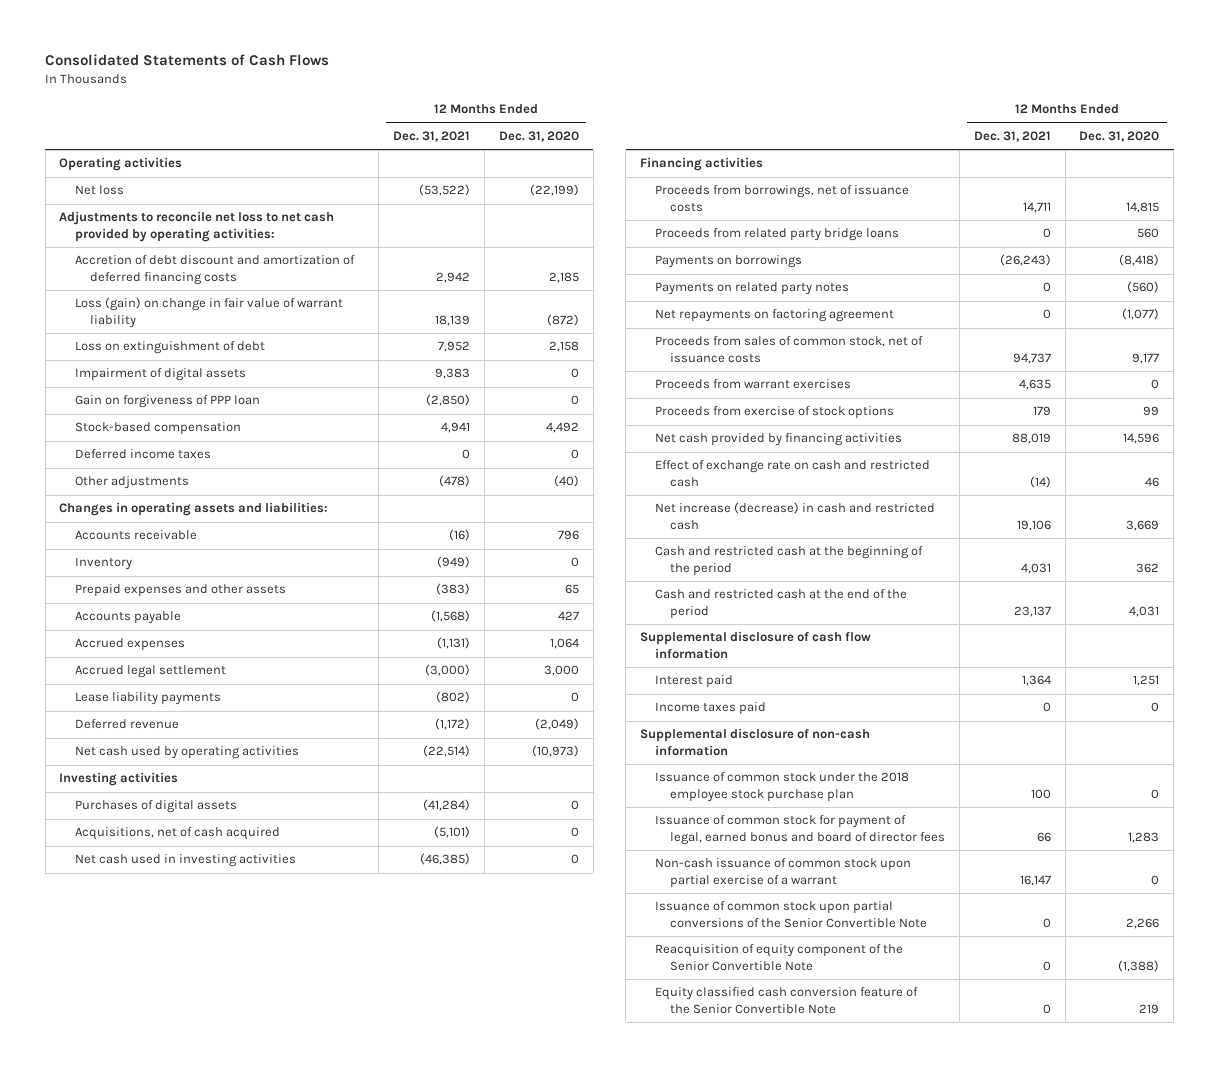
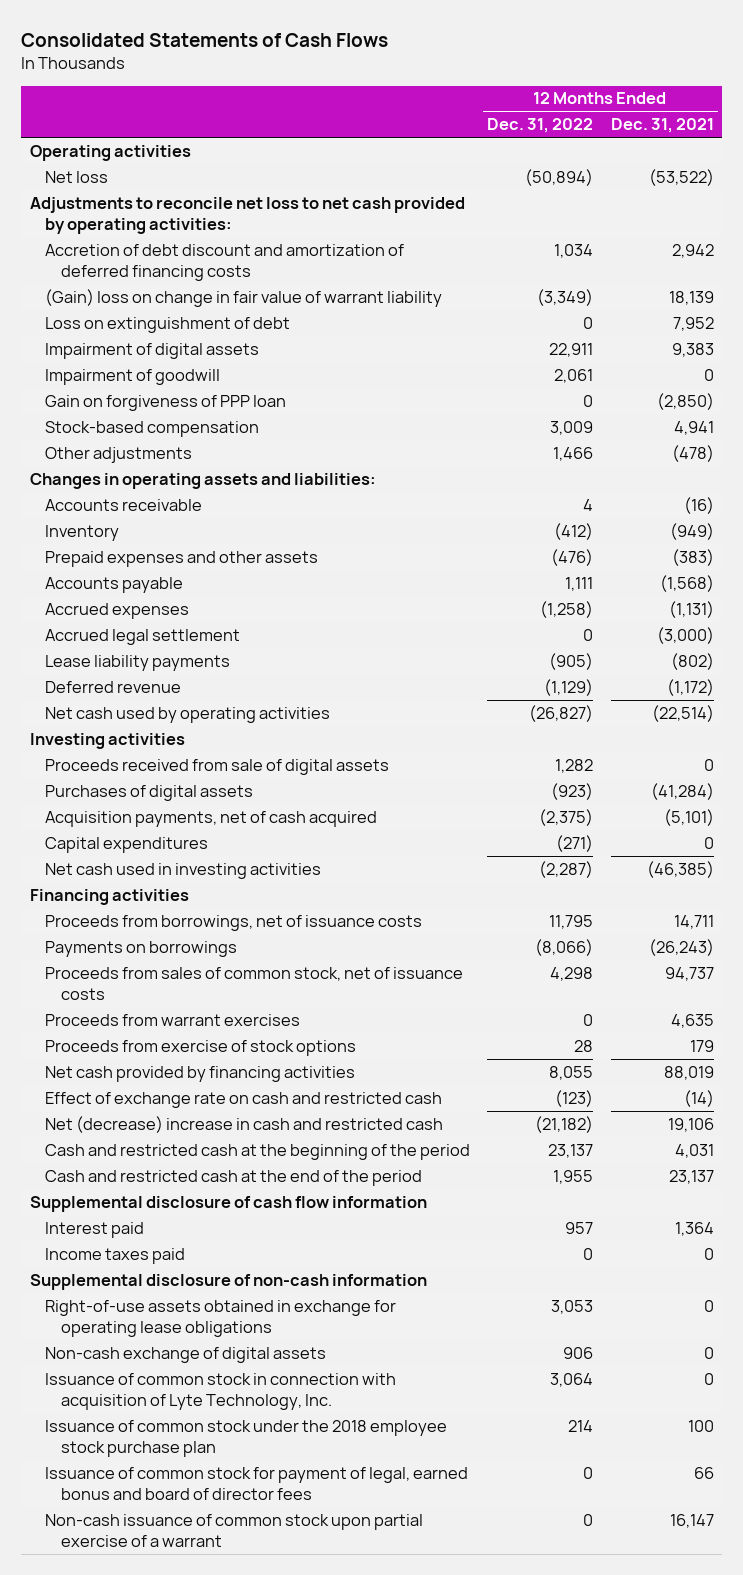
- | 12 Months Ended Dec. 31, 2021 | 12 Months Ended Dec. 31, 2020
+ | 12 Months Ended Dec. 31, 2022 | 12 Months Ended Dec. 31, 2021
- Loss (gain) on change in fair value of warrant liability | 18,139 | (872)
+ (Gain) loss on change in fair value of warrant liability | (3,349) | 18,139
+ Impairment of goodwill | 2,061 | 0
- Deferred income taxes | 0 | 0
+ Proceeds received from sale of digital assets | 1,282 | 0
- Acquisitions, net of cash acquired | (5,101) | 0
+ Acquisition payments, net of cash acquired | (2,375) | (5,101)
+ Capital expenditures | (271) | 0
- Proceeds from related party bridge loans | 0 | 560
- Payments on related party notes | 0 | (560)
- Net repayments on factoring agreement | 0 | (1,077)
- Net increase (decrease) in cash and restricted cash | 19,106 | 3,669
+ Net (decrease) increase in cash and restricted cash | (21,182) | 19,106
+ Right-of-use assets obtained in exchange for operating lease obligations | 3,053 | 0
+ Non-cash exchange of digital assets | 906 | 0
+ Issuance of common stock in connection with acquisition of Lyte Technology, Inc. | 3,064 | 0
- Issuance of common stock upon partial conversions of the Senior Convertible Note | 0 | 2,266
- Reacquisition of equity component of the Senior Convertible Note | 0 | (1,388)
- Equity classified cash conversion feature of the Senior Convertible Note | 0 | 219

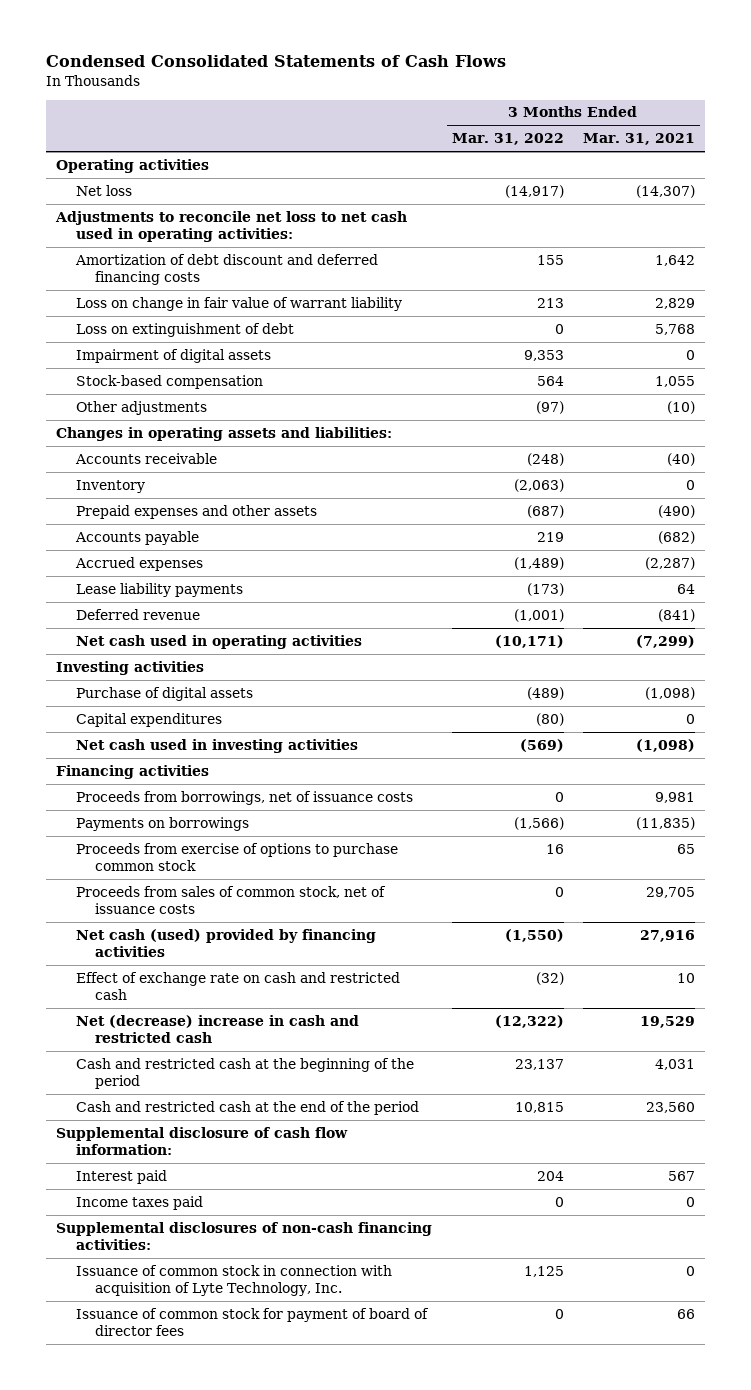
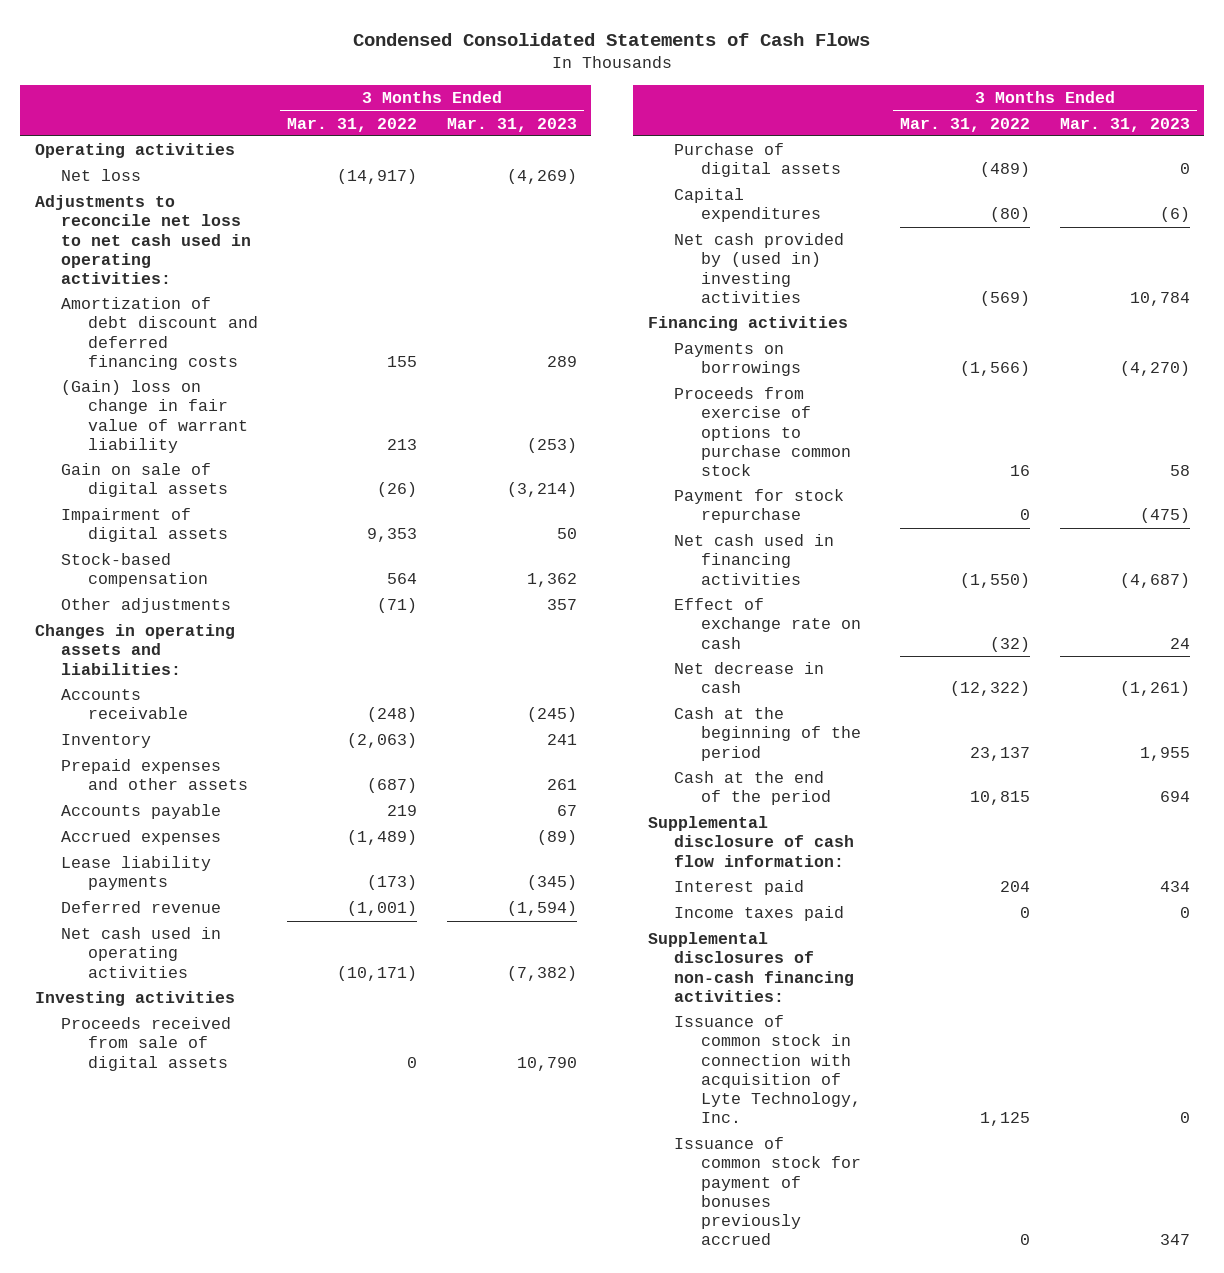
- | 3 Months Ended Mar. 31, 2022 | 3 Months Ended Mar. 31, 2021
+ | 3 Months Ended Mar. 31, 2022 | 3 Months Ended Mar. 31, 2023
- Loss on change in fair value of warrant liability | 213 | 2,829
- Loss on extinguishment of debt | 0 | 5,768
+ (Gain) loss on change in fair value of warrant liability | 213 | (253)
+ Gain on sale of digital assets | (26) | (3,214)
- Other adjustments | (97) | (10)
+ Other adjustments | (71) | 357
+ Proceeds received from sale of digital assets | 0 | 10,790
- Net cash used in investing activities | (569) | (1,098)
+ Net cash provided by (used in) investing activities | (569) | 10,784
- Proceeds from borrowings, net of issuance costs | 0 | 9,981
- Proceeds from sales of common stock, net of issuance costs | 0 | 29,705
- Net cash (used) provided by financing activities | (1,550) | 27,916
- Effect of exchange rate on cash and restricted cash | (32) | 10
- Net (decrease) increase in cash and restricted cash | (12,322) | 19,529
- Cash and restricted cash at the beginning of the period | 23,137 | 4,031
- Cash and restricted cash at the end of the period | 10,815 | 23,560
+ Payment for stock repurchase | 0 | (475)
+ Net cash used in financing activities | (1,550) | (4,687)
+ Effect of exchange rate on cash | (32) | 24
+ Net decrease in cash | (12,322) | (1,261)
+ Cash at the beginning of the period | 23,137 | 1,955
+ Cash at the end of the period | 10,815 | 694
- Issuance of common stock for payment of board of director fees | 0 | 66
+ Issuance of common stock for payment of bonuses previously accrued | 0 | 347

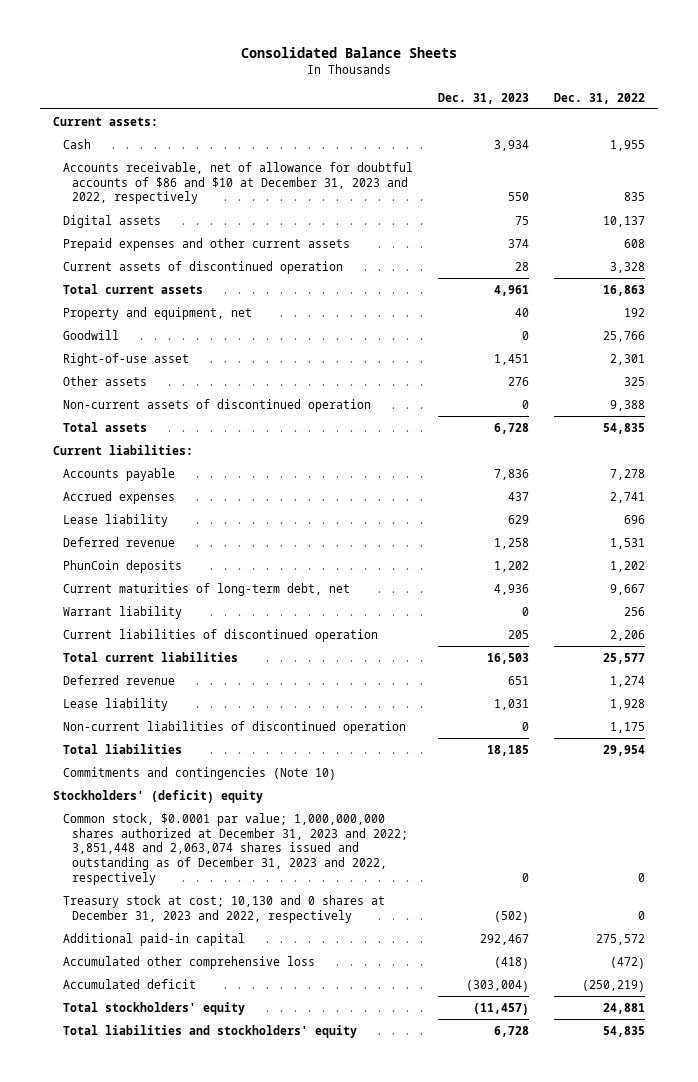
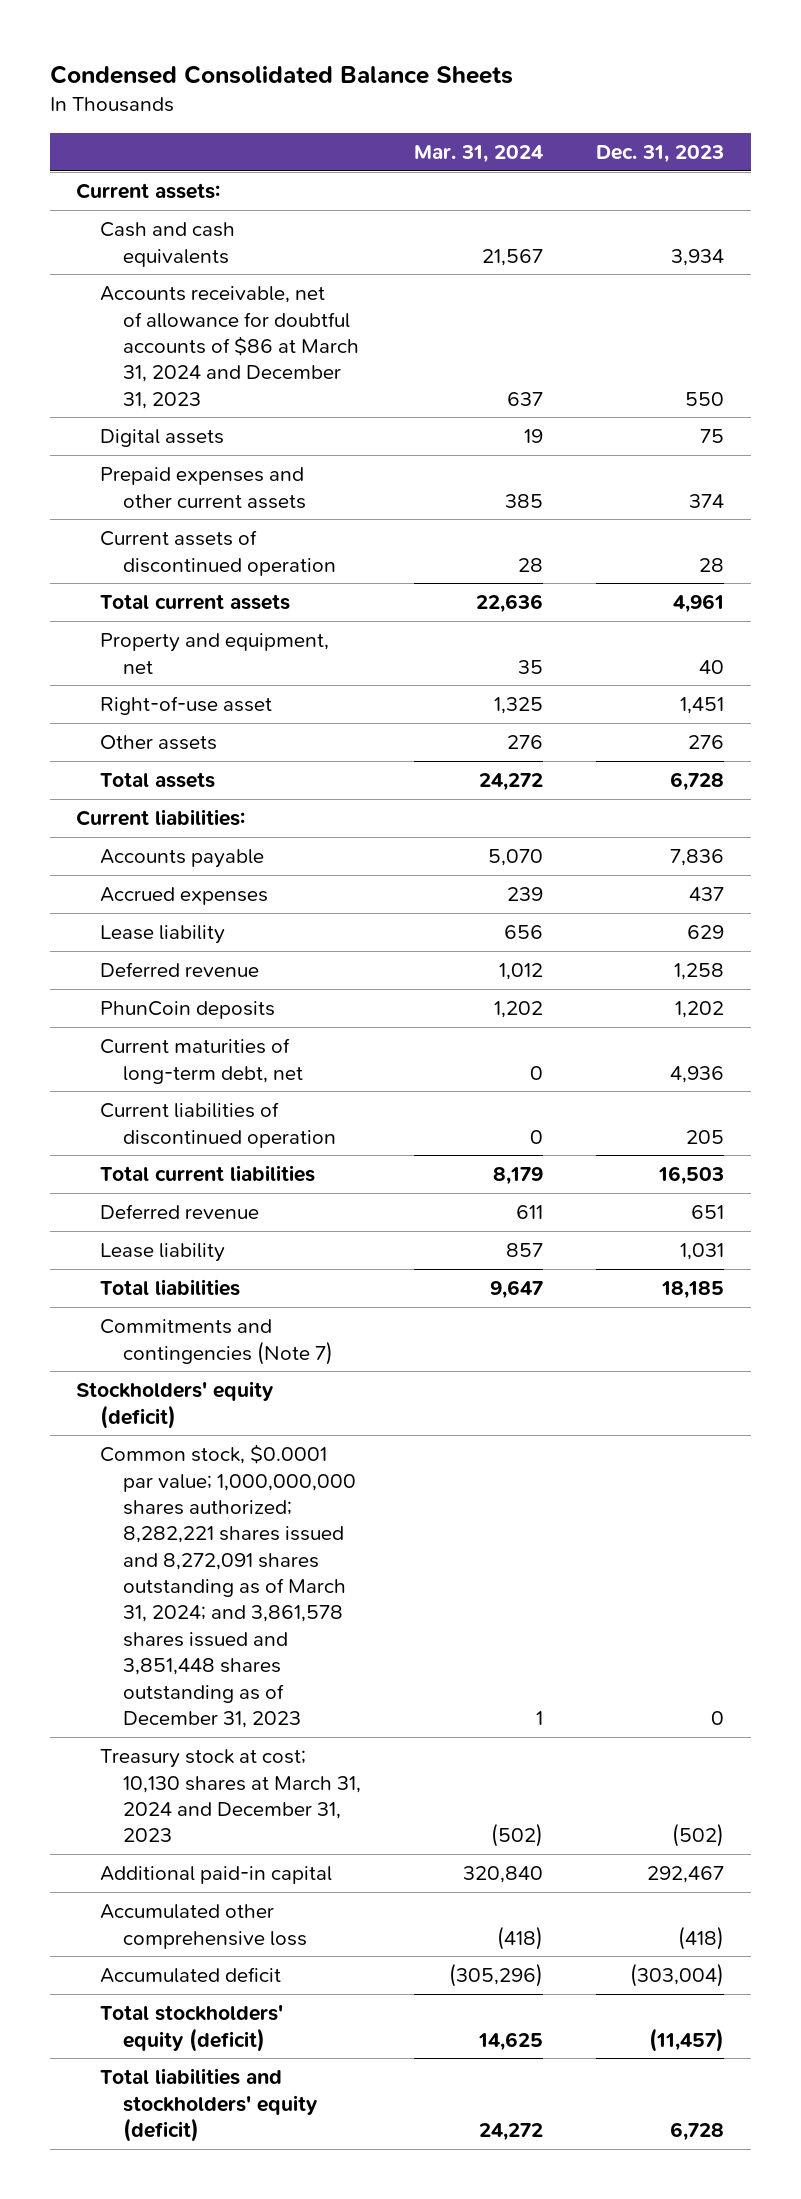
- Consolidated Balance Sheets
+ Condensed Consolidated Balance Sheets
- | Dec. 31, 2023 | Dec. 31, 2022
+ | Mar. 31, 2024 | Dec. 31, 2023
- Cash | 3,934 | 1,955
- Accounts receivable, net of allowance for doubtful accounts of $86 and $10 at December 31, 2023 and 2022, respectively | 550 | 835
+ Cash and cash equivalents | 21,567 | 3,934
+ Accounts receivable, net of allowance for doubtful accounts of $86 at March 31, 2024 and December 31, 2023 | 637 | 550
- Goodwill | 0 | 25,766
- Non-current assets of discontinued operation | 0 | 9,388
- Warrant liability | 0 | 256
- Non-current liabilities of discontinued operation | 0 | 1,175
- Commitments and contingencies (Note 10)
- Stockholders' (deficit) equity
- Common stock, $0.0001 par value; 1,000,000,000 shares authorized at December 31, 2023 and 2022; 3,851,448 and 2,063,074 shares issued and outstanding as of December 31, 2023 and 2022, respectively | 0 | 0
- Treasury stock at cost; 10,130 and 0 shares at December 31, 2023 and 2022, respectively | (502) | 0
+ Commitments and contingencies (Note 7)
+ Stockholders' equity (deficit)
+ Common stock, $0.0001 par value; 1,000,000,000 shares authorized; 8,282,221 shares issued and 8,272,091 shares outstanding as of March 31, 2024; and 3,861,578 shares issued and 3,851,448 shares outstanding as of December 31, 2023 | 1 | 0
+ Treasury stock at cost; 10,130 shares at March 31, 2024 and December 31, 2023 | (502) | (502)
- Total stockholders' equity | (11,457) | 24,881
- Total liabilities and stockholders' equity | 6,728 | 54,835
+ Total stockholders' equity (deficit) | 14,625 | (11,457)
+ Total liabilities and stockholders' equity (deficit) | 24,272 | 6,728

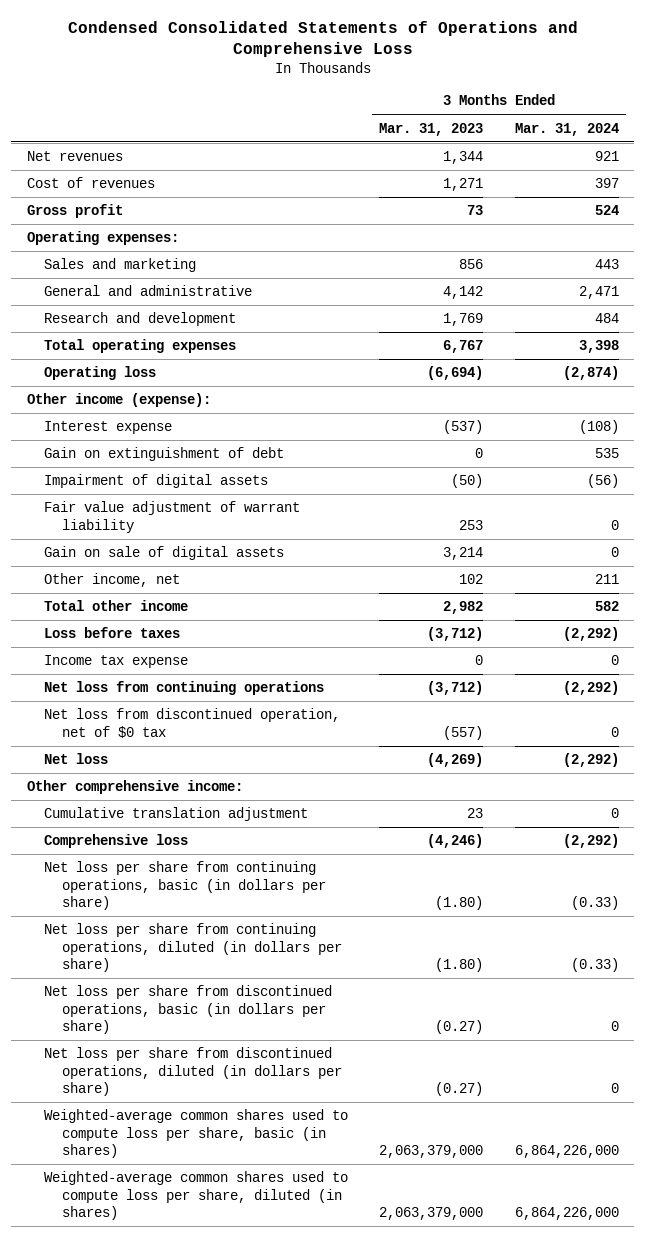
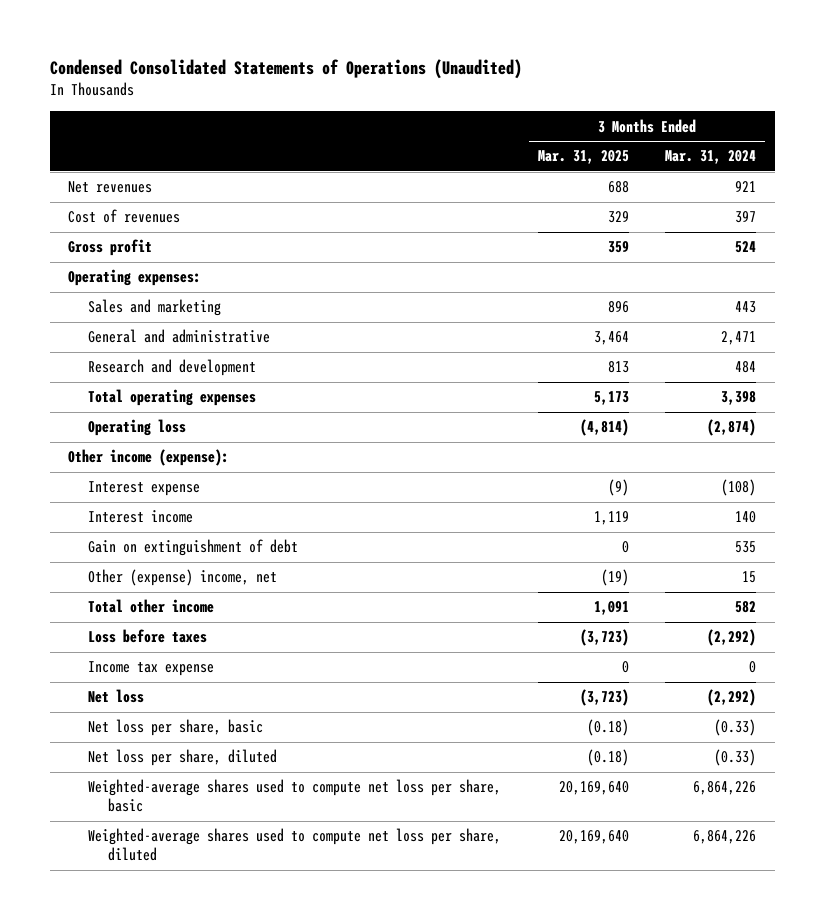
- Condensed Consolidated Statements of Operations and Comprehensive Loss
+ Condensed Consolidated Statements of Operations (Unaudited)
- | 3 Months Ended Mar. 31, 2023 | 3 Months Ended Mar. 31, 2024
+ | 3 Months Ended Mar. 31, 2025 | 3 Months Ended Mar. 31, 2024
+ Interest income | 1,119 | 140
- Impairment of digital assets | (50) | (56)
- Fair value adjustment of warrant liability | 253 | 0
- Gain on sale of digital assets | 3,214 | 0
- Other income, net | 102 | 211
+ Other (expense) income, net | (19) | 15
- Net loss from continuing operations | (3,712) | (2,292)
- Net loss from discontinued operation, net of $0 tax | (557) | 0
- Other comprehensive income:
- Cumulative translation adjustment | 23 | 0
- Comprehensive loss | (4,246) | (2,292)
- Net loss per share from continuing operations, basic (in dollars per share) | (1.80) | (0.33)
- Net loss per share from continuing operations, diluted (in dollars per share) | (1.80) | (0.33)
- Net loss per share from discontinued operations, basic (in dollars per share) | (0.27) | 0
- Net loss per share from discontinued operations, diluted (in dollars per share) | (0.27) | 0
- Weighted-average common shares used to compute loss per share, basic (in shares) | 2,063,379,000 | 6,864,226,000
- Weighted-average common shares used to compute loss per share, diluted (in shares) | 2,063,379,000 | 6,864,226,000
+ Net loss per share, basic | (0.18) | (0.33)
+ Net loss per share, diluted | (0.18) | (0.33)
+ Weighted-average shares used to compute net loss per share, basic | 20,169,640 | 6,864,226
+ Weighted-average shares used to compute net loss per share, diluted | 20,169,640 | 6,864,226

